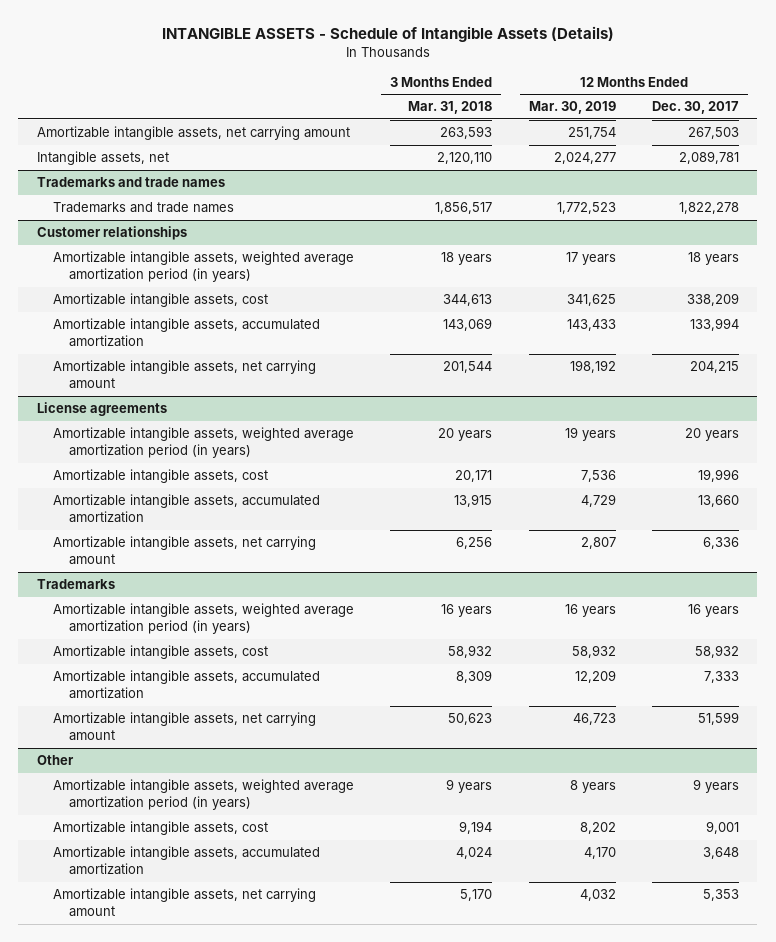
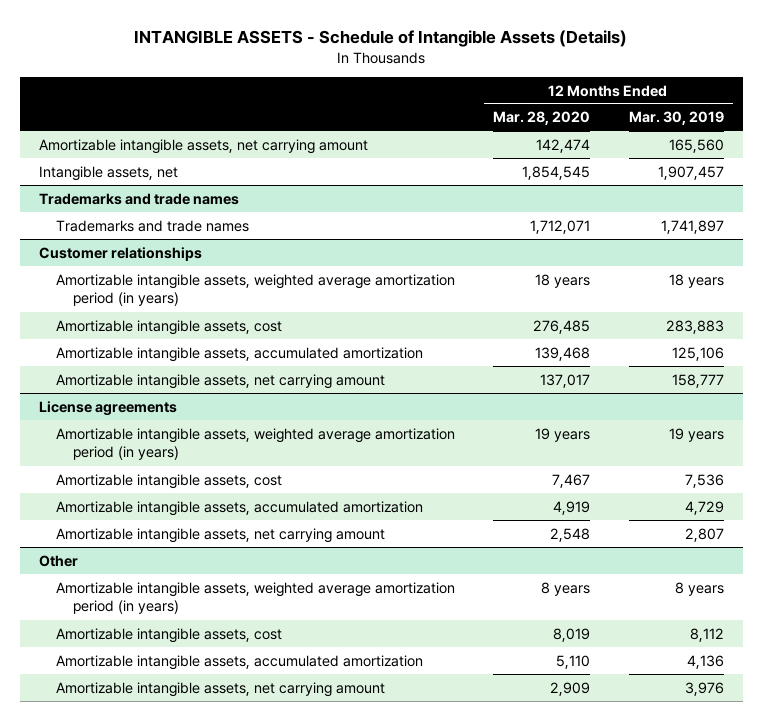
- | 3 Months Ended Mar. 31, 2018 | 12 Months Ended Mar. 30, 2019 | 12 Months Ended Dec. 30, 2017
+ | 12 Months Ended Mar. 28, 2020 | 12 Months Ended Mar. 30, 2019
- Amortizable intangible assets, net carrying amount | 263,593 | 251,754 | 267,503
- Intangible assets, net | 2,120,110 | 2,024,277 | 2,089,781
+ Amortizable intangible assets, net carrying amount | 142,474 | 165,560
+ Intangible assets, net | 1,854,545 | 1,907,457
@ Trademarks and trade names
- Trademarks and trade names | 1,856,517 | 1,772,523 | 1,822,278
+ Trademarks and trade names | 1,712,071 | 1,741,897
@ Customer relationships
- Amortizable intangible assets, weighted average amortization period (in years) | 18 years | 17 years | 18 years
- Amortizable intangible assets, cost | 344,613 | 341,625 | 338,209
- Amortizable intangible assets, accumulated amortization | 143,069 | 143,433 | 133,994
- Amortizable intangible assets, net carrying amount | 201,544 | 198,192 | 204,215
+ Amortizable intangible assets, weighted average amortization period (in years) | 18 years | 18 years
+ Amortizable intangible assets, cost | 276,485 | 283,883
+ Amortizable intangible assets, accumulated amortization | 139,468 | 125,106
+ Amortizable intangible assets, net carrying amount | 137,017 | 158,777
- Trademarks
- Amortizable intangible assets, weighted average amortization period (in years) | 16 years | 16 years | 16 years
- Amortizable intangible assets, cost | 58,932 | 58,932 | 58,932
- Amortizable intangible assets, accumulated amortization | 8,309 | 12,209 | 7,333
- Amortizable intangible assets, net carrying amount | 50,623 | 46,723 | 51,599
@ Other
- Amortizable intangible assets, cost | 9,194 | 8,202 | 9,001
- Amortizable intangible assets, accumulated amortization | 4,024 | 4,170 | 3,648
- Amortizable intangible assets, net carrying amount | 5,170 | 4,032 | 5,353
+ Amortizable intangible assets, cost | 8,019 | 8,112
+ Amortizable intangible assets, accumulated amortization | 5,110 | 4,136
+ Amortizable intangible assets, net carrying amount | 2,909 | 3,976

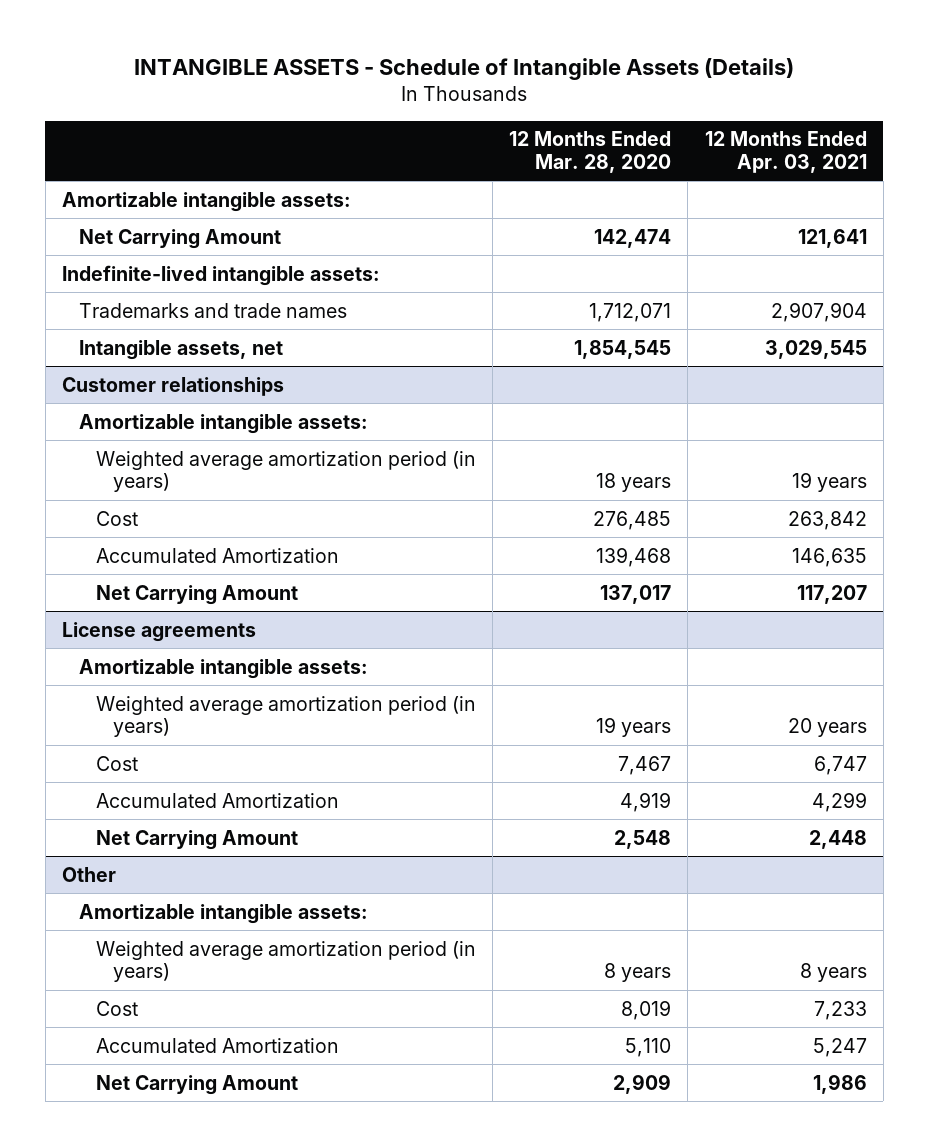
- | 12 Months Ended Mar. 28, 2020 | 12 Months Ended Mar. 30, 2019
+ | 12 Months Ended Mar. 28, 2020 | 12 Months Ended Apr. 03, 2021
- Amortizable intangible assets, net carrying amount | 142,474 | 165,560
- Trademarks and trade names
+ Amortizable intangible assets:
+ Net Carrying Amount | 142,474 | 121,641
+ Indefinite-lived intangible assets:
moved down: Intangible assets, net | 1,854,545 | 3,029,545
@ Customer relationships
- Amortizable intangible assets, weighted average amortization period (in years) | 18 years | 18 years
- Amortizable intangible assets, cost | 276,485 | 283,883
- Amortizable intangible assets, accumulated amortization | 139,468 | 125,106
- Amortizable intangible assets, net carrying amount | 137,017 | 158,777
+ Amortizable intangible assets:
+ Weighted average amortization period (in years) | 18 years | 19 years
+ Cost | 276,485 | 263,842
+ Accumulated Amortization | 139,468 | 146,635
+ Net Carrying Amount | 137,017 | 117,207
@ License agreements
- Amortizable intangible assets, weighted average amortization period (in years) | 19 years | 19 years
- Amortizable intangible assets, cost | 7,467 | 7,536
- Amortizable intangible assets, accumulated amortization | 4,919 | 4,729
- Amortizable intangible assets, net carrying amount | 2,548 | 2,807
+ Amortizable intangible assets:
+ Weighted average amortization period (in years) | 19 years | 20 years
+ Cost | 7,467 | 6,747
+ Accumulated Amortization | 4,919 | 4,299
+ Net Carrying Amount | 2,548 | 2,448
@ Other
- Amortizable intangible assets, weighted average amortization period (in years) | 8 years | 8 years
- Amortizable intangible assets, cost | 8,019 | 8,112
- Amortizable intangible assets, accumulated amortization | 5,110 | 4,136
- Amortizable intangible assets, net carrying amount | 2,909 | 3,976
+ Amortizable intangible assets:
+ Weighted average amortization period (in years) | 8 years | 8 years
+ Cost | 8,019 | 7,233
+ Accumulated Amortization | 5,110 | 5,247
+ Net Carrying Amount | 2,909 | 1,986

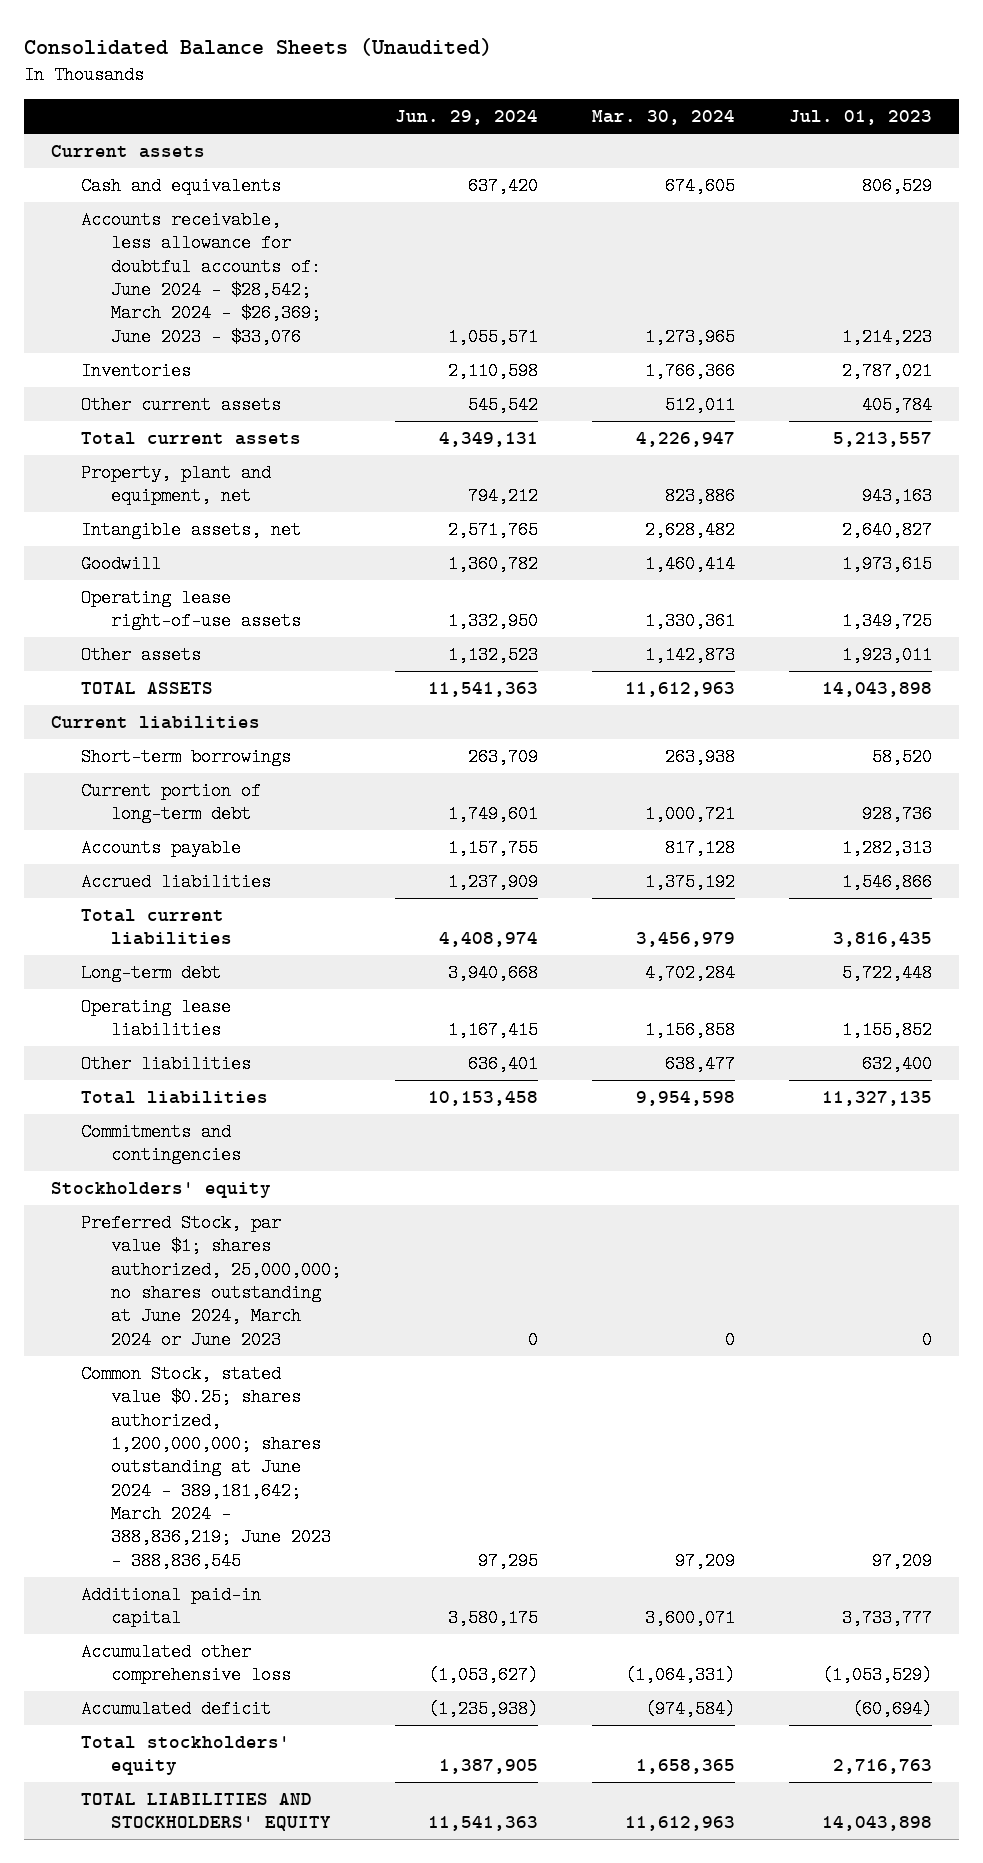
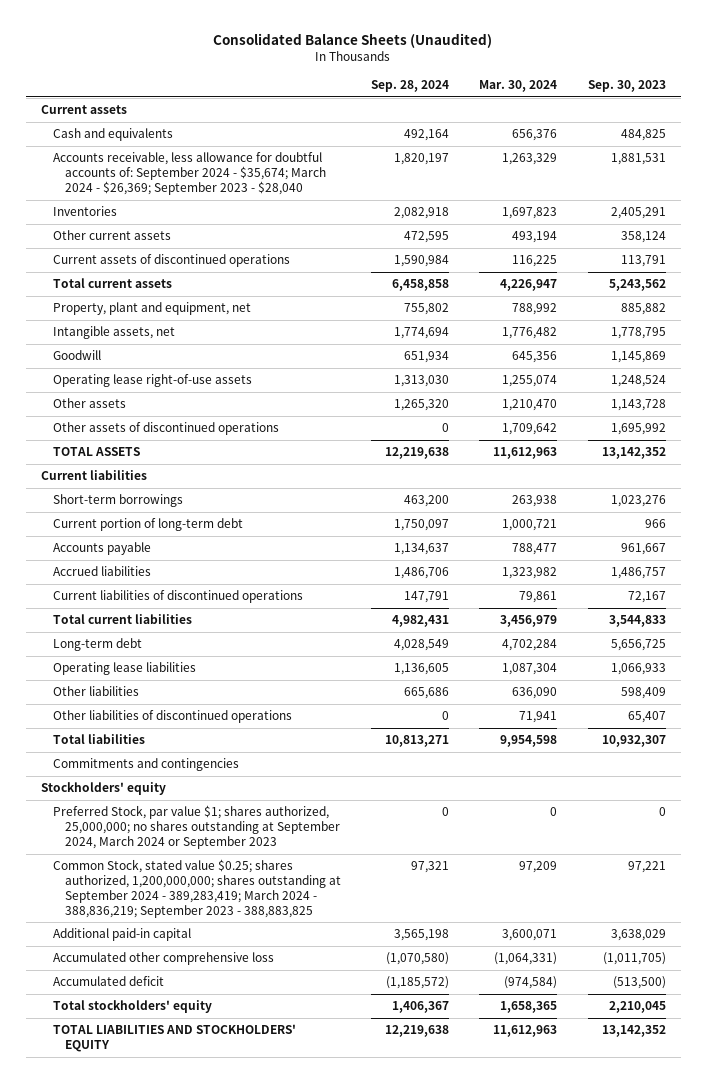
- | Jun. 29, 2024 | Mar. 30, 2024 | Jul. 01, 2023
+ | Sep. 28, 2024 | Mar. 30, 2024 | Sep. 30, 2023
- Cash and equivalents | 637,420 | 674,605 | 806,529
- Accounts receivable, less allowance for doubtful accounts of: June 2024 - $28,542; March 2024 - $26,369; June 2023 - $33,076 | 1,055,571 | 1,273,965 | 1,214,223
- Inventories | 2,110,598 | 1,766,366 | 2,787,021
- Other current assets | 545,542 | 512,011 | 405,784
+ Cash and equivalents | 492,164 | 656,376 | 484,825
+ Accounts receivable, less allowance for doubtful accounts of: September 2024 - $35,674; March 2024 - $26,369; September 2023 - $28,040 | 1,820,197 | 1,263,329 | 1,881,531
+ Inventories | 2,082,918 | 1,697,823 | 2,405,291
+ Other current assets | 472,595 | 493,194 | 358,124
+ Current assets of discontinued operations | 1,590,984 | 116,225 | 113,791
- Property, plant and equipment, net | 794,212 | 823,886 | 943,163
- Intangible assets, net | 2,571,765 | 2,628,482 | 2,640,827
- Goodwill | 1,360,782 | 1,460,414 | 1,973,615
- Operating lease right-of-use assets | 1,332,950 | 1,330,361 | 1,349,725
- Other assets | 1,132,523 | 1,142,873 | 1,923,011
+ Property, plant and equipment, net | 755,802 | 788,992 | 885,882
+ Intangible assets, net | 1,774,694 | 1,776,482 | 1,778,795
+ Goodwill | 651,934 | 645,356 | 1,145,869
+ Operating lease right-of-use assets | 1,313,030 | 1,255,074 | 1,248,524
+ Other assets | 1,265,320 | 1,210,470 | 1,143,728
+ Other assets of discontinued operations | 0 | 1,709,642 | 1,695,992
- Accounts payable | 1,157,755 | 817,128 | 1,282,313
- Accrued liabilities | 1,237,909 | 1,375,192 | 1,546,866
+ Accounts payable | 1,134,637 | 788,477 | 961,667
+ Accrued liabilities | 1,486,706 | 1,323,982 | 1,486,757
+ Current liabilities of discontinued operations | 147,791 | 79,861 | 72,167
- Operating lease liabilities | 1,167,415 | 1,156,858 | 1,155,852
- Other liabilities | 636,401 | 638,477 | 632,400
+ Operating lease liabilities | 1,136,605 | 1,087,304 | 1,066,933
+ Other liabilities | 665,686 | 636,090 | 598,409
+ Other liabilities of discontinued operations | 0 | 71,941 | 65,407
- Preferred Stock, par value $1; shares authorized, 25,000,000; no shares outstanding at June 2024, March 2024 or June 2023 | 0 | 0 | 0
- Common Stock, stated value $0.25; shares authorized, 1,200,000,000; shares outstanding at June 2024 - 389,181,642; March 2024 - 388,836,219; June 2023 - 388,836,545 | 97,295 | 97,209 | 97,209
+ Preferred Stock, par value $1; shares authorized, 25,000,000; no shares outstanding at September 2024, March 2024 or September 2023 | 0 | 0 | 0
+ Common Stock, stated value $0.25; shares authorized, 1,200,000,000; shares outstanding at September 2024 - 389,283,419; March 2024 - 388,836,219; September 2023 - 388,883,825 | 97,321 | 97,209 | 97,221

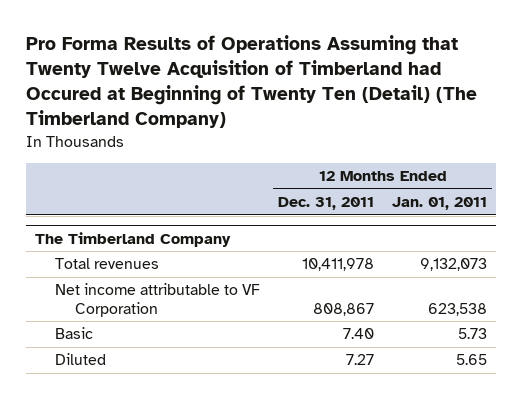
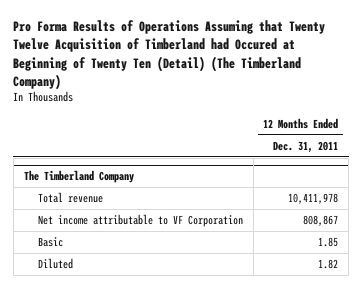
- | 12 Months Ended Dec. 31, 2011 | 12 Months Ended Jan. 01, 2011
+ | 12 Months Ended Dec. 31, 2011
@ The Timberland Company
- Total revenues | 10,411,978 | 9,132,073
+ Total revenue | 10,411,978
- Basic | 7.40 | 5.73
- Diluted | 7.27 | 5.65
+ Basic | 1.85
+ Diluted | 1.82

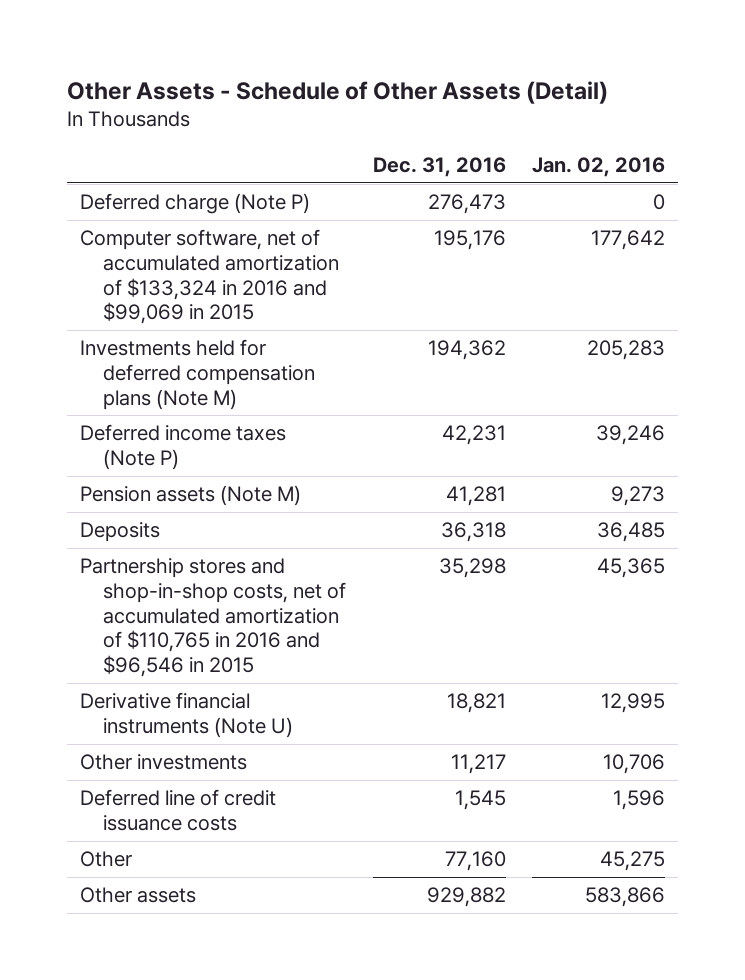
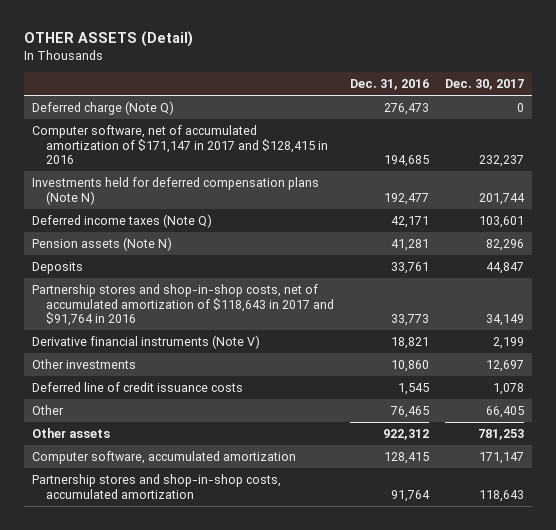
- Other Assets - Schedule of Other Assets (Detail)
+ OTHER ASSETS (Detail)
- | Dec. 31, 2016 | Jan. 02, 2016
+ | Dec. 31, 2016 | Dec. 30, 2017
- Deferred charge (Note P) | 276,473 | 0
- Computer software, net of accumulated amortization of $133,324 in 2016 and $99,069 in 2015 | 195,176 | 177,642
- Investments held for deferred compensation plans (Note M) | 194,362 | 205,283
- Deferred income taxes (Note P) | 42,231 | 39,246
- Pension assets (Note M) | 41,281 | 9,273
- Deposits | 36,318 | 36,485
- Partnership stores and shop-in-shop costs, net of accumulated amortization of $110,765 in 2016 and $96,546 in 2015 | 35,298 | 45,365
- Derivative financial instruments (Note U) | 18,821 | 12,995
- Other investments | 11,217 | 10,706
+ Deferred charge (Note Q) | 276,473 | 0
+ Computer software, net of accumulated amortization of $171,147 in 2017 and $128,415 in 2016 | 194,685 | 232,237
+ Investments held for deferred compensation plans (Note N) | 192,477 | 201,744
+ Deferred income taxes (Note Q) | 42,171 | 103,601
+ Pension assets (Note N) | 41,281 | 82,296
+ Deposits | 33,761 | 44,847
+ Partnership stores and shop-in-shop costs, net of accumulated amortization of $118,643 in 2017 and $91,764 in 2016 | 33,773 | 34,149
+ Derivative financial instruments (Note V) | 18,821 | 2,199
+ Other investments | 10,860 | 12,697
- Other | 77,160 | 45,275
- Other assets | 929,882 | 583,866
+ Other | 76,465 | 66,405
+ Other assets | 922,312 | 781,253
+ Computer software, accumulated amortization | 128,415 | 171,147
+ Partnership stores and shop-in-shop costs, accumulated amortization | 91,764 | 118,643

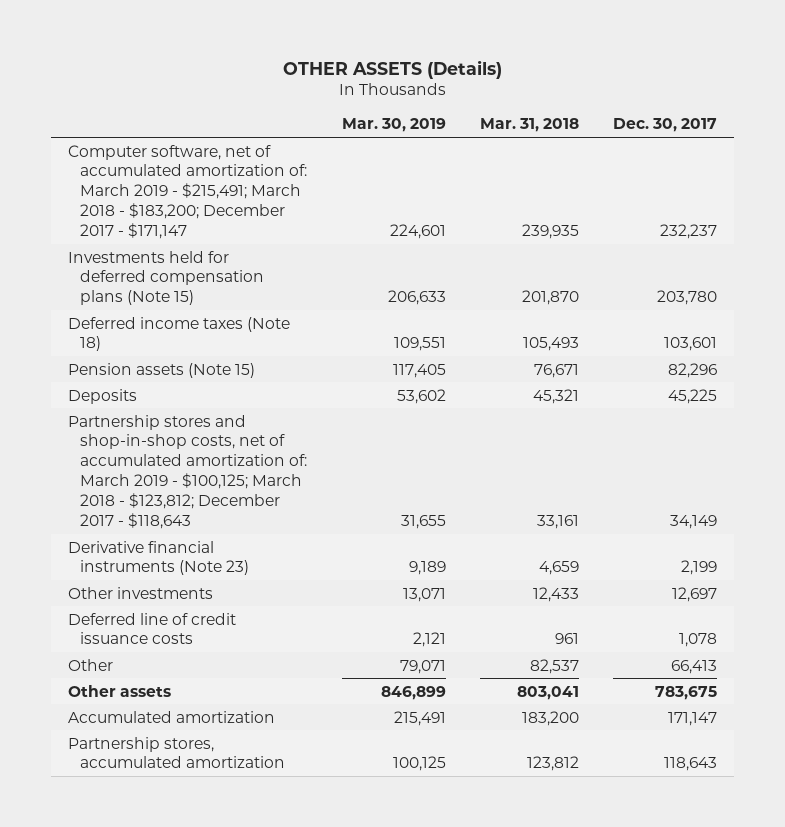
- OTHER ASSETS (Detail)
+ OTHER ASSETS (Details)
- | Dec. 31, 2016 | Dec. 30, 2017
+ | Mar. 30, 2019 | Mar. 31, 2018 | Dec. 30, 2017
- Deferred charge (Note Q) | 276,473 | 0
- Computer software, net of accumulated amortization of $171,147 in 2017 and $128,415 in 2016 | 194,685 | 232,237
- Investments held for deferred compensation plans (Note N) | 192,477 | 201,744
- Deferred income taxes (Note Q) | 42,171 | 103,601
- Pension assets (Note N) | 41,281 | 82,296
- Deposits | 33,761 | 44,847
- Partnership stores and shop-in-shop costs, net of accumulated amortization of $118,643 in 2017 and $91,764 in 2016 | 33,773 | 34,149
- Derivative financial instruments (Note V) | 18,821 | 2,199
+ Computer software, net of accumulated amortization of: March 2019 - $215,491; March 2018 - $183,200; December 2017 - $171,147 | 224,601 | 239,935 | 232,237
+ Investments held for deferred compensation plans (Note 15) | 206,633 | 201,870 | 203,780
+ Deferred income taxes (Note 18) | 109,551 | 105,493 | 103,601
+ Pension assets (Note 15) | 117,405 | 76,671 | 82,296
+ Deposits | 53,602 | 45,321 | 45,225
+ Partnership stores and shop-in-shop costs, net of accumulated amortization of: March 2019 - $100,125; March 2018 - $123,812; December 2017 - $118,643 | 31,655 | 33,161 | 34,149
+ Derivative financial instruments (Note 23) | 9,189 | 4,659 | 2,199
- Other | 76,465 | 66,405
- Other assets | 922,312 | 781,253
- Computer software, accumulated amortization | 128,415 | 171,147
- Partnership stores and shop-in-shop costs, accumulated amortization | 91,764 | 118,643
+ Other | 79,071 | 82,537 | 66,413
+ Other assets | 846,899 | 803,041 | 783,675
+ Accumulated amortization | 215,491 | 183,200 | 171,147
+ Partnership stores, accumulated amortization | 100,125 | 123,812 | 118,643

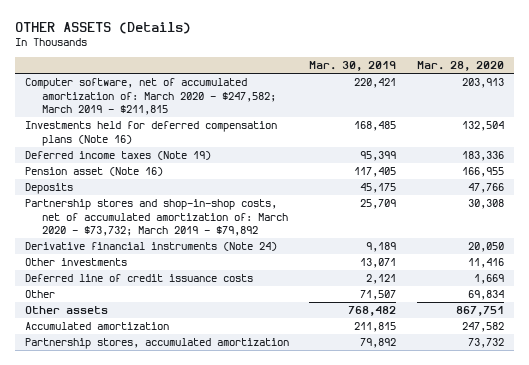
- | Mar. 30, 2019 | Mar. 31, 2018 | Dec. 30, 2017
+ | Mar. 30, 2019 | Mar. 28, 2020
- Computer software, net of accumulated amortization of: March 2019 - $215,491; March 2018 - $183,200; December 2017 - $171,147 | 224,601 | 239,935 | 232,237
- Investments held for deferred compensation plans (Note 15) | 206,633 | 201,870 | 203,780
- Deferred income taxes (Note 18) | 109,551 | 105,493 | 103,601
- Pension assets (Note 15) | 117,405 | 76,671 | 82,296
- Deposits | 53,602 | 45,321 | 45,225
- Partnership stores and shop-in-shop costs, net of accumulated amortization of: March 2019 - $100,125; March 2018 - $123,812; December 2017 - $118,643 | 31,655 | 33,161 | 34,149
- Derivative financial instruments (Note 23) | 9,189 | 4,659 | 2,199
+ Computer software, net of accumulated amortization of: March 2020 - $247,582; March 2019 - $211,815 | 220,421 | 203,913
+ Investments held for deferred compensation plans (Note 16) | 168,485 | 132,504
+ Deferred income taxes (Note 19) | 95,399 | 183,336
+ Pension asset (Note 16) | 117,405 | 166,955
+ Deposits | 45,175 | 47,766
+ Partnership stores and shop-in-shop costs, net of accumulated amortization of: March 2020 - $73,732; March 2019 - $79,892 | 25,709 | 30,308
+ Derivative financial instruments (Note 24) | 9,189 | 20,050
- Other | 79,071 | 82,537 | 66,413
- Other assets | 846,899 | 803,041 | 783,675
- Accumulated amortization | 215,491 | 183,200 | 171,147
- Partnership stores, accumulated amortization | 100,125 | 123,812 | 118,643
+ Other | 71,507 | 69,834
+ Other assets | 768,482 | 867,751
+ Accumulated amortization | 211,815 | 247,582
+ Partnership stores, accumulated amortization | 79,892 | 73,732

